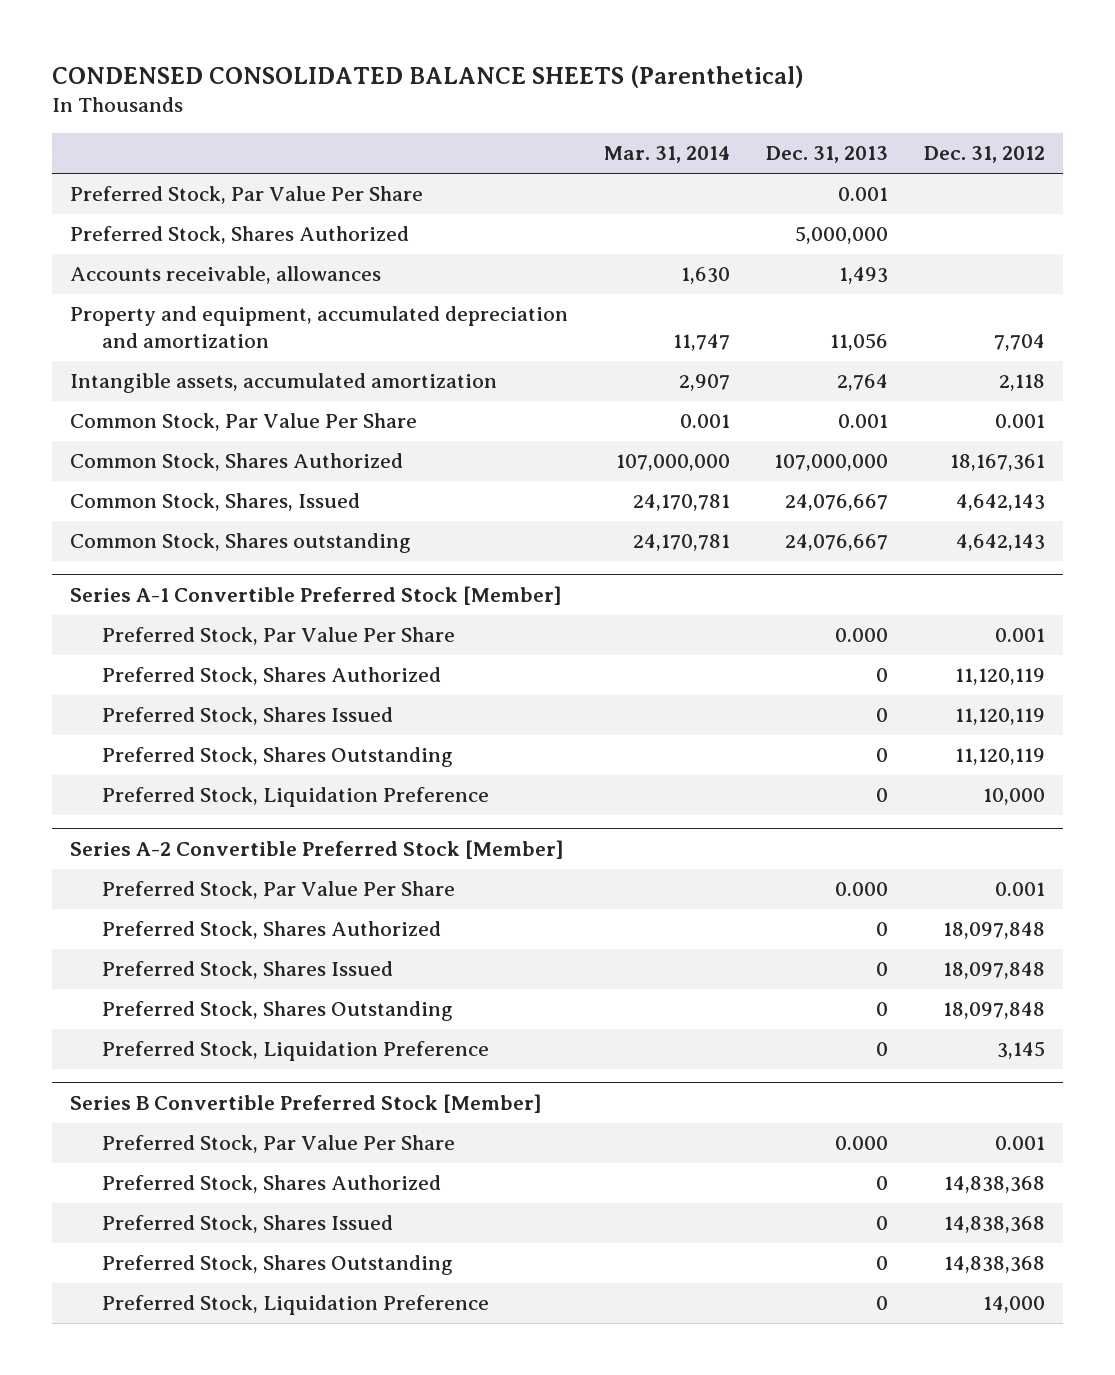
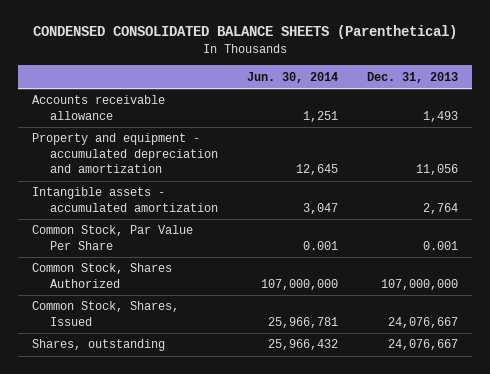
- | Mar. 31, 2014 | Dec. 31, 2013 | Dec. 31, 2012
+ | Jun. 30, 2014 | Dec. 31, 2013
- Preferred Stock, Par Value Per Share | | 0.001 |
- Preferred Stock, Shares Authorized | | 5,000,000 |
- Accounts receivable, allowances | 1,630 | 1,493 |
- Property and equipment, accumulated depreciation and amortization | 11,747 | 11,056 | 7,704
- Intangible assets, accumulated amortization | 2,907 | 2,764 | 2,118
+ Accounts receivable allowance | 1,251 | 1,493
+ Property and equipment - accumulated depreciation and amortization | 12,645 | 11,056
+ Intangible assets - accumulated amortization | 3,047 | 2,764
- Common Stock, Shares outstanding | 24,170,781 | 24,076,667 | 4,642,143
- Series A-1 Convertible Preferred Stock [Member]
- Preferred Stock, Par Value Per Share | | 0.000 | 0.001
- Preferred Stock, Shares Authorized | | 0 | 11,120,119
- Preferred Stock, Shares Issued | | 0 | 11,120,119
- Preferred Stock, Shares Outstanding | | 0 | 11,120,119
- Preferred Stock, Liquidation Preference | | 0 | 10,000
- Series A-2 Convertible Preferred Stock [Member]
- Preferred Stock, Par Value Per Share | | 0.000 | 0.001
- Preferred Stock, Shares Authorized | | 0 | 18,097,848
- Preferred Stock, Shares Issued | | 0 | 18,097,848
- Preferred Stock, Shares Outstanding | | 0 | 18,097,848
- Preferred Stock, Liquidation Preference | | 0 | 3,145
- Series B Convertible Preferred Stock [Member]
- Preferred Stock, Par Value Per Share | | 0.000 | 0.001
- Preferred Stock, Shares Authorized | | 0 | 14,838,368
- Preferred Stock, Shares Issued | | 0 | 14,838,368
- Preferred Stock, Shares Outstanding | | 0 | 14,838,368
- Preferred Stock, Liquidation Preference | | 0 | 14,000
+ Shares, outstanding | 25,966,432 | 24,076,667

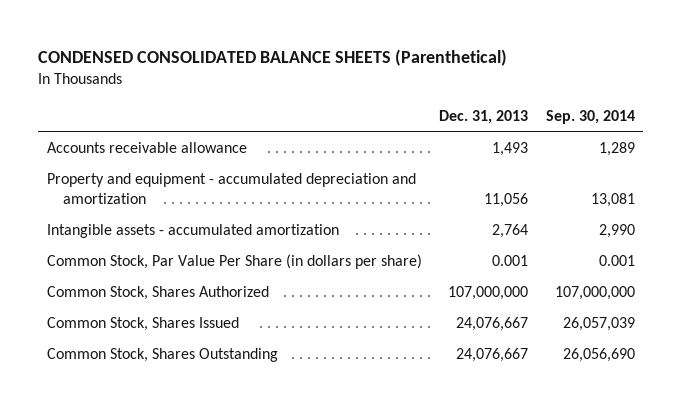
- | Jun. 30, 2014 | Dec. 31, 2013
+ | Dec. 31, 2013 | Sep. 30, 2014
- Common Stock, Par Value Per Share | 0.001 | 0.001
+ Common Stock, Par Value Per Share (in dollars per share) | 0.001 | 0.001
- Common Stock, Shares, Issued | 25,966,781 | 24,076,667
- Shares, outstanding | 25,966,432 | 24,076,667
+ Common Stock, Shares Issued | 24,076,667 | 26,057,039
+ Common Stock, Shares Outstanding | 24,076,667 | 26,056,690

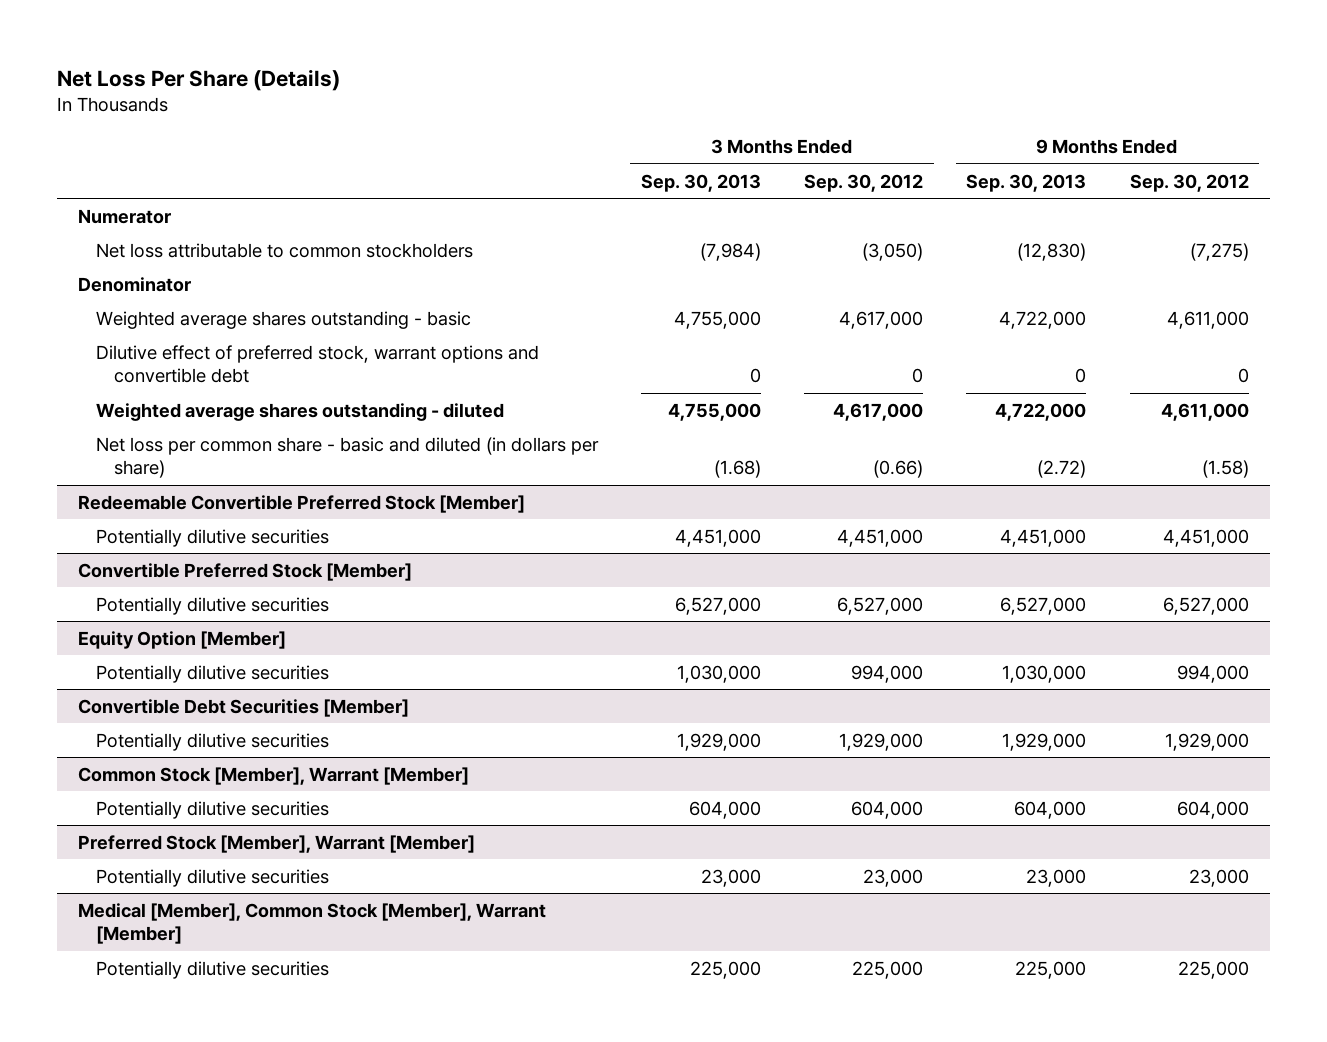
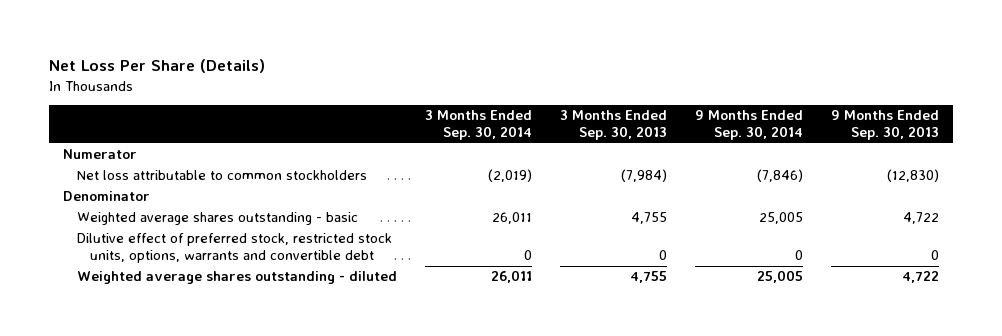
- | 3 Months Ended Sep. 30, 2013 | 3 Months Ended Sep. 30, 2012 | 9 Months Ended Sep. 30, 2013 | 9 Months Ended Sep. 30, 2012
+ | 3 Months Ended Sep. 30, 2014 | 3 Months Ended Sep. 30, 2013 | 9 Months Ended Sep. 30, 2014 | 9 Months Ended Sep. 30, 2013
- Weighted average shares outstanding - basic | 4,755,000 | 4,617,000 | 4,722,000 | 4,611,000
- Dilutive effect of preferred stock, warrant options and convertible debt | 0 | 0 | 0 | 0
- Weighted average shares outstanding - diluted | 4,755,000 | 4,617,000 | 4,722,000 | 4,611,000
- Net loss per common share - basic and diluted (in dollars per share) | (1.68) | (0.66) | (2.72) | (1.58)
- Redeemable Convertible Preferred Stock [Member]
- Potentially dilutive securities | 4,451,000 | 4,451,000 | 4,451,000 | 4,451,000
- Convertible Preferred Stock [Member]
- Potentially dilutive securities | 6,527,000 | 6,527,000 | 6,527,000 | 6,527,000
- Equity Option [Member]
- Potentially dilutive securities | 1,030,000 | 994,000 | 1,030,000 | 994,000
- Convertible Debt Securities [Member]
- Potentially dilutive securities | 1,929,000 | 1,929,000 | 1,929,000 | 1,929,000
- Common Stock [Member], Warrant [Member]
- Potentially dilutive securities | 604,000 | 604,000 | 604,000 | 604,000
- Preferred Stock [Member], Warrant [Member]
- Potentially dilutive securities | 23,000 | 23,000 | 23,000 | 23,000
- Medical [Member], Common Stock [Member], Warrant [Member]
- Potentially dilutive securities | 225,000 | 225,000 | 225,000 | 225,000
+ Weighted average shares outstanding - basic | 26,011 | 4,755 | 25,005 | 4,722
+ Dilutive effect of preferred stock, restricted stock units, options, warrants and convertible debt | 0 | 0 | 0 | 0
+ Weighted average shares outstanding - diluted | 26,011 | 4,755 | 25,005 | 4,722

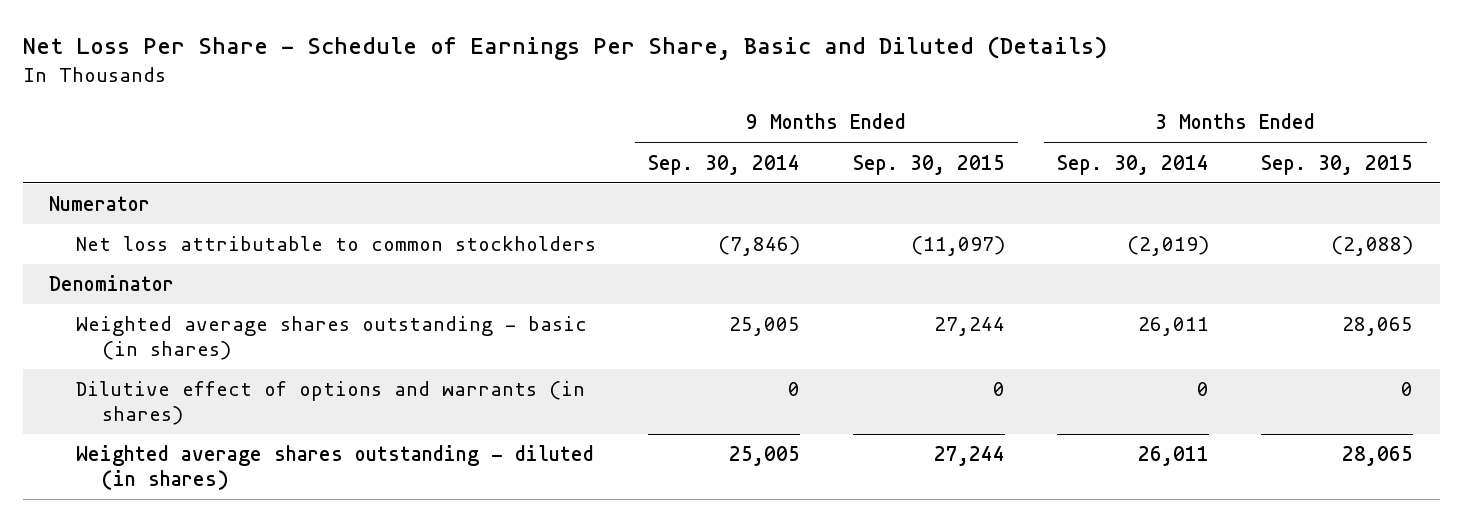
- Net Loss Per Share (Details)
+ Net Loss Per Share - Schedule of Earnings Per Share, Basic and Diluted (Details)
- | 3 Months Ended Sep. 30, 2014 | 3 Months Ended Sep. 30, 2013 | 9 Months Ended Sep. 30, 2014 | 9 Months Ended Sep. 30, 2013
+ | 9 Months Ended Sep. 30, 2014 | 9 Months Ended Sep. 30, 2015 | 3 Months Ended Sep. 30, 2014 | 3 Months Ended Sep. 30, 2015
- Weighted average shares outstanding - basic | 26,011 | 4,755 | 25,005 | 4,722
- Dilutive effect of preferred stock, restricted stock units, options, warrants and convertible debt | 0 | 0 | 0 | 0
- Weighted average shares outstanding - diluted | 26,011 | 4,755 | 25,005 | 4,722
+ Weighted average shares outstanding - basic (in shares) | 25,005 | 27,244 | 26,011 | 28,065
+ Dilutive effect of options and warrants (in shares) | 0 | 0 | 0 | 0
+ Weighted average shares outstanding - diluted (in shares) | 25,005 | 27,244 | 26,011 | 28,065

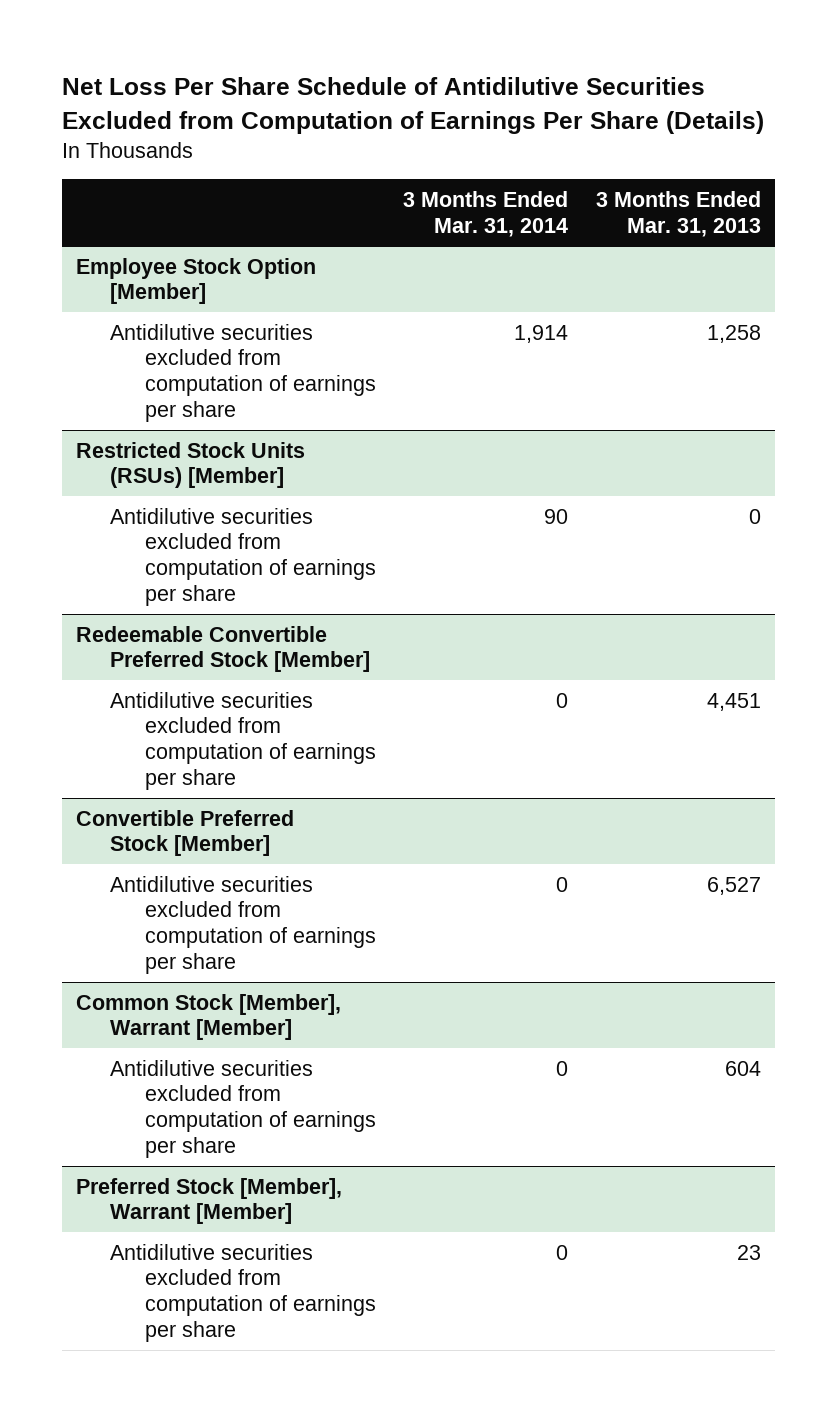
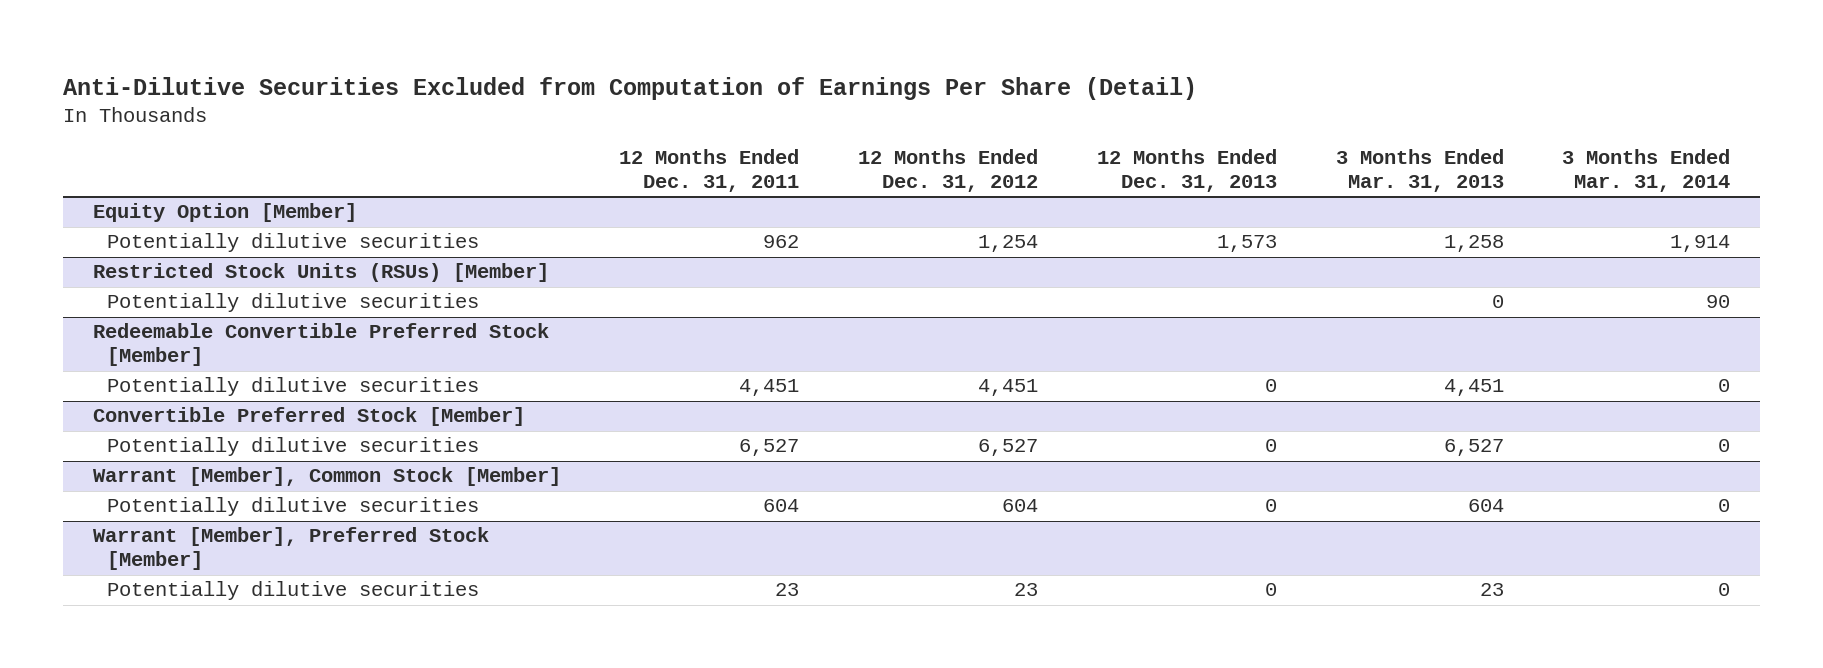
- Net Loss Per Share Schedule of Antidilutive Securities Excluded from Computation of Earnings Per Share (Details)
+ Anti-Dilutive Securities Excluded from Computation of Earnings Per Share (Detail)
- | 3 Months Ended Mar. 31, 2014 | 3 Months Ended Mar. 31, 2013
+ | 12 Months Ended Dec. 31, 2011 | 12 Months Ended Dec. 31, 2012 | 12 Months Ended Dec. 31, 2013 | 3 Months Ended Mar. 31, 2013 | 3 Months Ended Mar. 31, 2014
- Employee Stock Option [Member]
- Antidilutive securities excluded from computation of earnings per share | 1,914 | 1,258
+ Equity Option [Member]
+ Potentially dilutive securities | 962 | 1,254 | 1,573 | 1,258 | 1,914
@ Restricted Stock Units (RSUs) [Member]
- Antidilutive securities excluded from computation of earnings per share | 90 | 0
+ Potentially dilutive securities | | | | 0 | 90
@ Redeemable Convertible Preferred Stock [Member]
- Antidilutive securities excluded from computation of earnings per share | 0 | 4,451
+ Potentially dilutive securities | 4,451 | 4,451 | 0 | 4,451 | 0
@ Convertible Preferred Stock [Member]
- Antidilutive securities excluded from computation of earnings per share | 0 | 6,527
- Common Stock [Member], Warrant [Member]
- Antidilutive securities excluded from computation of earnings per share | 0 | 604
- Preferred Stock [Member], Warrant [Member]
- Antidilutive securities excluded from computation of earnings per share | 0 | 23
@ Convertible Preferred Stock [Member]
+ Potentially dilutive securities | 6,527 | 6,527 | 0 | 6,527 | 0
+ Warrant [Member], Common Stock [Member]
+ Potentially dilutive securities | 604 | 604 | 0 | 604 | 0
+ Warrant [Member], Preferred Stock [Member]
+ Potentially dilutive securities | 23 | 23 | 0 | 23 | 0

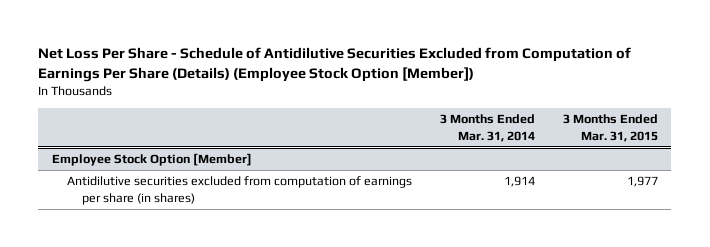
- Anti-Dilutive Securities Excluded from Computation of Earnings Per Share (Detail)
+ Net Loss Per Share - Schedule of Antidilutive Securities Excluded from Computation of Earnings Per Share (Details) (Employee Stock Option [Member])
- | 12 Months Ended Dec. 31, 2011 | 12 Months Ended Dec. 31, 2012 | 12 Months Ended Dec. 31, 2013 | 3 Months Ended Mar. 31, 2013 | 3 Months Ended Mar. 31, 2014
+ | 3 Months Ended Mar. 31, 2014 | 3 Months Ended Mar. 31, 2015
- Equity Option [Member]
- Potentially dilutive securities | 962 | 1,254 | 1,573 | 1,258 | 1,914
- Restricted Stock Units (RSUs) [Member]
- Potentially dilutive securities | | | | 0 | 90
- Redeemable Convertible Preferred Stock [Member]
- Potentially dilutive securities | 4,451 | 4,451 | 0 | 4,451 | 0
- Convertible Preferred Stock [Member]
- Potentially dilutive securities | 6,527 | 6,527 | 0 | 6,527 | 0
- Warrant [Member], Common Stock [Member]
- Potentially dilutive securities | 604 | 604 | 0 | 604 | 0
- Warrant [Member], Preferred Stock [Member]
- Potentially dilutive securities | 23 | 23 | 0 | 23 | 0
+ Employee Stock Option [Member]
+ Antidilutive securities excluded from computation of earnings per share (in shares) | 1,914 | 1,977

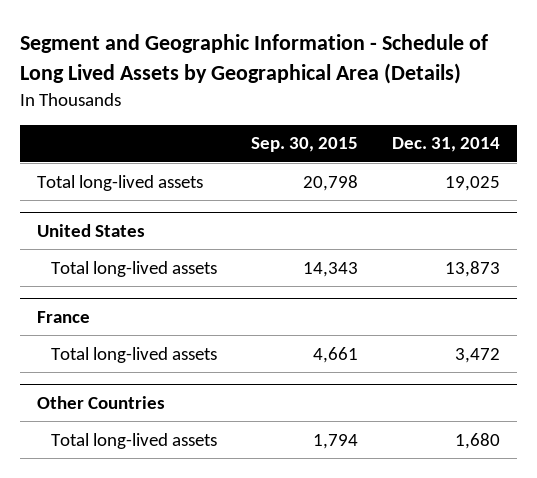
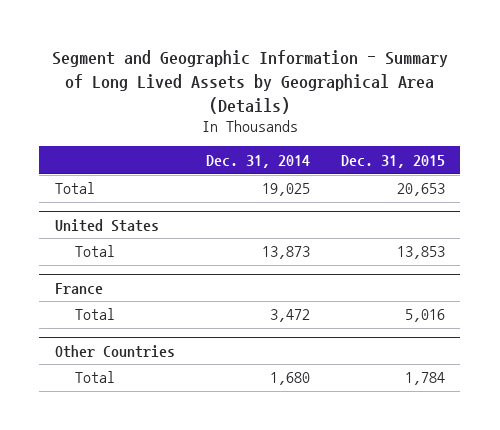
- Segment and Geographic Information - Schedule of Long Lived Assets by Geographical Area (Details)
+ Segment and Geographic Information - Summary of Long Lived Assets by Geographical Area (Details)
- | Sep. 30, 2015 | Dec. 31, 2014
+ | Dec. 31, 2014 | Dec. 31, 2015
- Total long-lived assets | 20,798 | 19,025
+ Total | 19,025 | 20,653
@ United States
- Total long-lived assets | 14,343 | 13,873
+ Total | 13,873 | 13,853
@ France
- Total long-lived assets | 4,661 | 3,472
+ Total | 3,472 | 5,016
@ Other Countries
- Total long-lived assets | 1,794 | 1,680
+ Total | 1,680 | 1,784

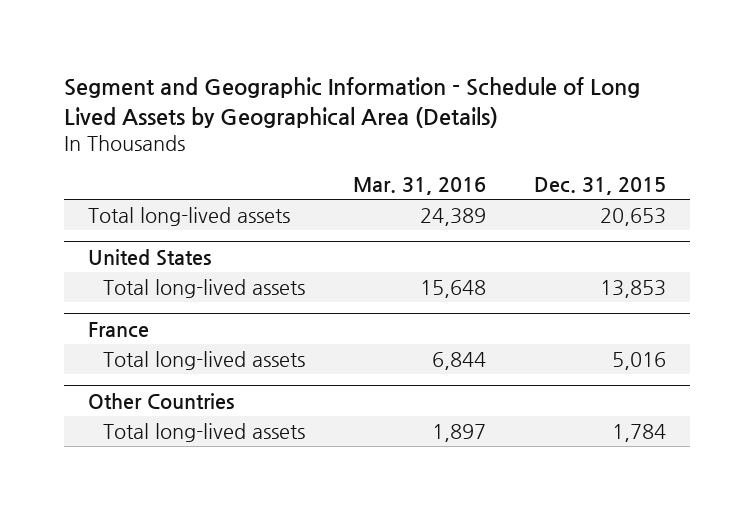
- Segment and Geographic Information - Summary of Long Lived Assets by Geographical Area (Details)
+ Segment and Geographic Information - Schedule of Long Lived Assets by Geographical Area (Details)
- | Dec. 31, 2014 | Dec. 31, 2015
+ | Mar. 31, 2016 | Dec. 31, 2015
- Total | 19,025 | 20,653
+ Total long-lived assets | 24,389 | 20,653
@ United States
- Total | 13,873 | 13,853
+ Total long-lived assets | 15,648 | 13,853
@ France
- Total | 3,472 | 5,016
+ Total long-lived assets | 6,844 | 5,016
@ Other Countries
- Total | 1,680 | 1,784
+ Total long-lived assets | 1,897 | 1,784

